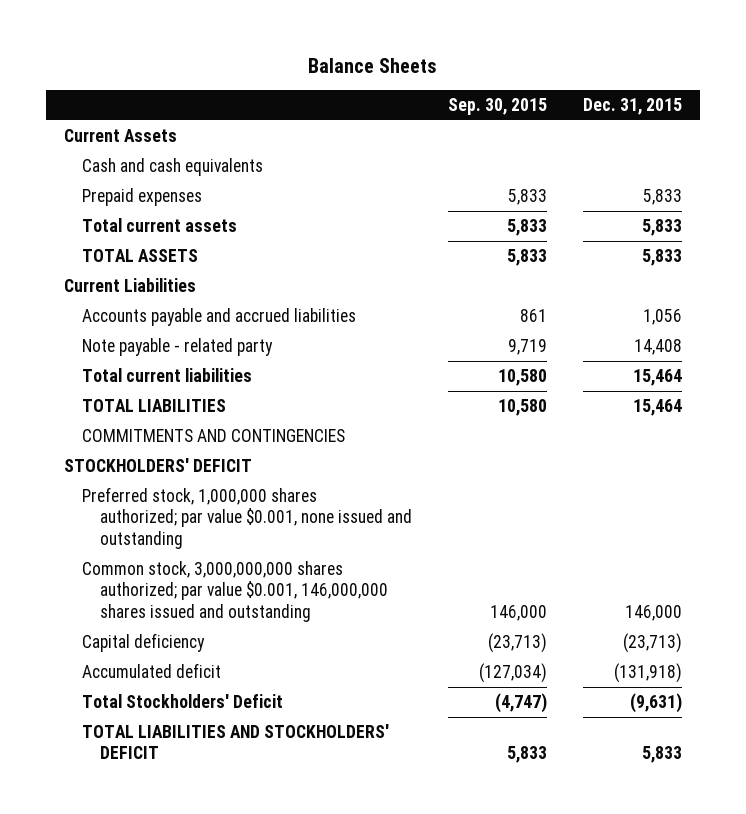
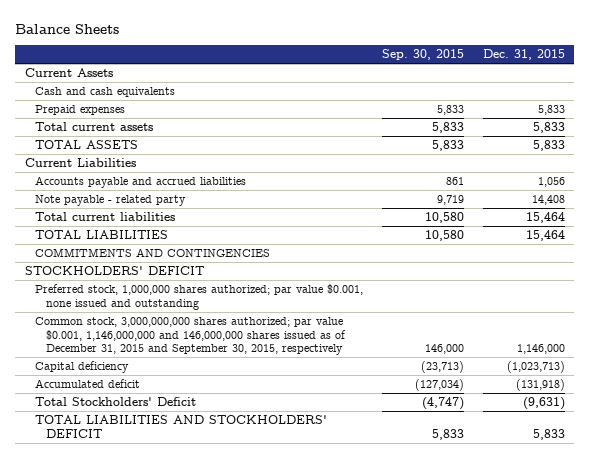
- Common stock, 3,000,000,000 shares authorized; par value $0.001, 146,000,000 shares issued and outstanding | 146,000 | 146,000
- Capital deficiency | (23,713) | (23,713)
+ Common stock, 3,000,000,000 shares authorized; par value $0.001, 1,146,000,000 and 146,000,000 shares issued as of December 31, 2015 and September 30, 2015, respectively | 146,000 | 1,146,000
+ Capital deficiency | (23,713) | (1,023,713)

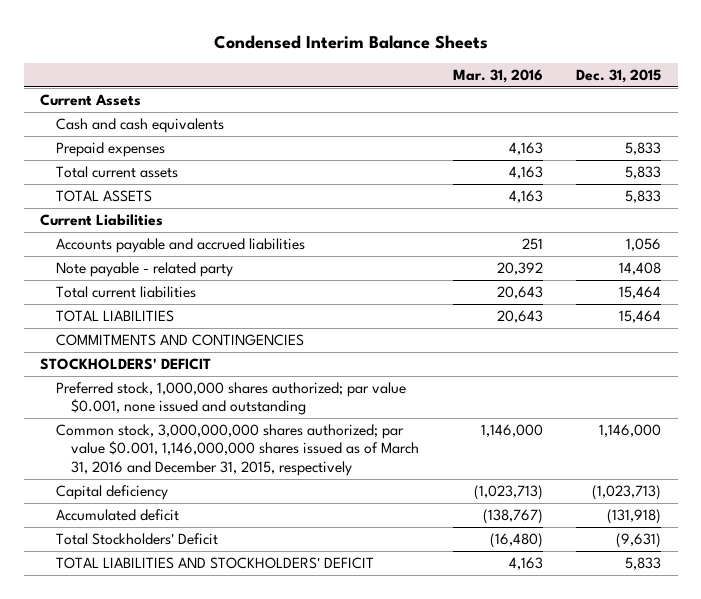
- Balance Sheets
+ Condensed Interim Balance Sheets
- | Sep. 30, 2015 | Dec. 31, 2015
+ | Mar. 31, 2016 | Dec. 31, 2015
- Common stock, 3,000,000,000 shares authorized; par value $0.001, 1,146,000,000 and 146,000,000 shares issued as of December 31, 2015 and September 30, 2015, respectively | 146,000 | 1,146,000
+ Common stock, 3,000,000,000 shares authorized; par value $0.001, 1,146,000,000 shares issued as of March 31, 2016 and December 31, 2015, respectively | 1,146,000 | 1,146,000

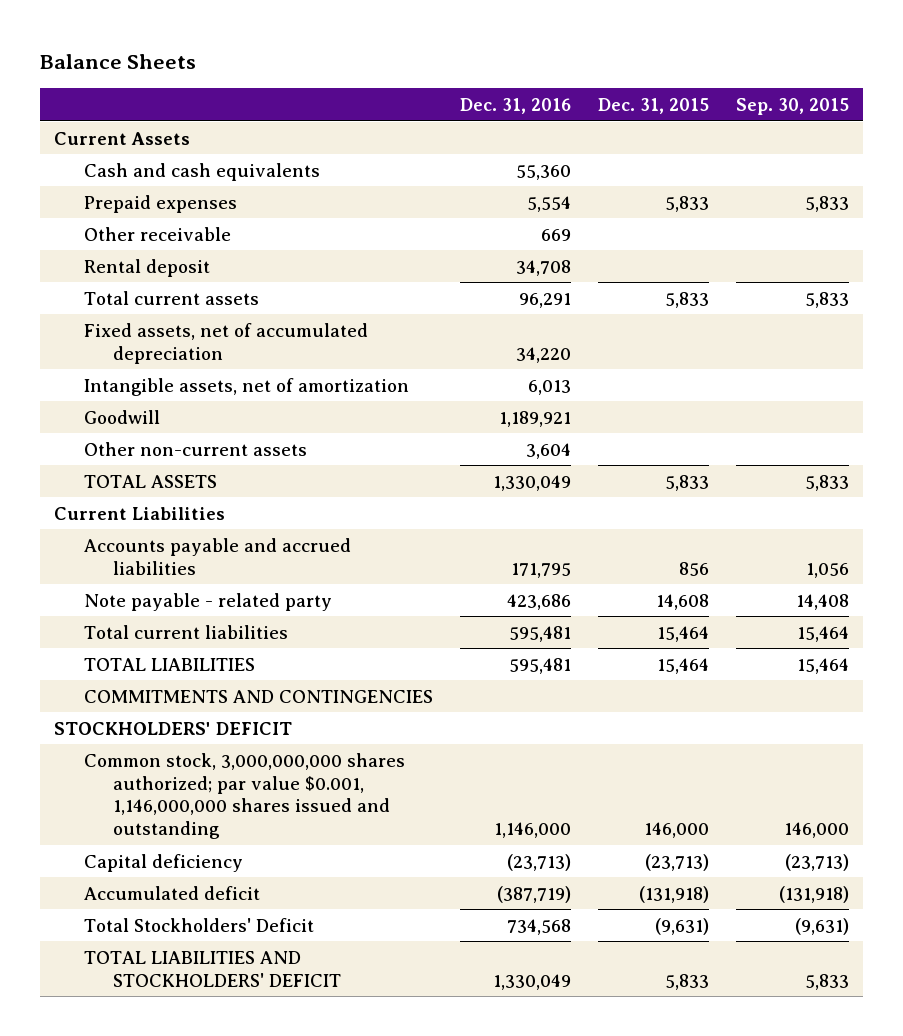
- Condensed Interim Balance Sheets
+ Balance Sheets
- | Mar. 31, 2016 | Dec. 31, 2015
+ | Dec. 31, 2016 | Dec. 31, 2015 | Sep. 30, 2015
+ Other receivable | 669 | |
+ Rental deposit | 34,708 | |
+ Fixed assets, net of accumulated depreciation | 34,220 | |
+ Intangible assets, net of amortization | 6,013 | |
+ Goodwill | 1,189,921 | |
+ Other non-current assets | 3,604 | |
- Accounts payable and accrued liabilities | 251 | 1,056
- Note payable - related party | 20,392 | 14,408
+ Accounts payable and accrued liabilities | 171,795 | 856 | 1,056
+ Note payable - related party | 423,686 | 14,608 | 14,408
- Preferred stock, 1,000,000 shares authorized; par value $0.001, none issued and outstanding
- Common stock, 3,000,000,000 shares authorized; par value $0.001, 1,146,000,000 shares issued as of March 31, 2016 and December 31, 2015, respectively | 1,146,000 | 1,146,000
- Capital deficiency | (1,023,713) | (1,023,713)
+ Common stock, 3,000,000,000 shares authorized; par value $0.001, 1,146,000,000 shares issued and outstanding | 1,146,000 | 146,000 | 146,000
+ Capital deficiency | (23,713) | (23,713) | (23,713)

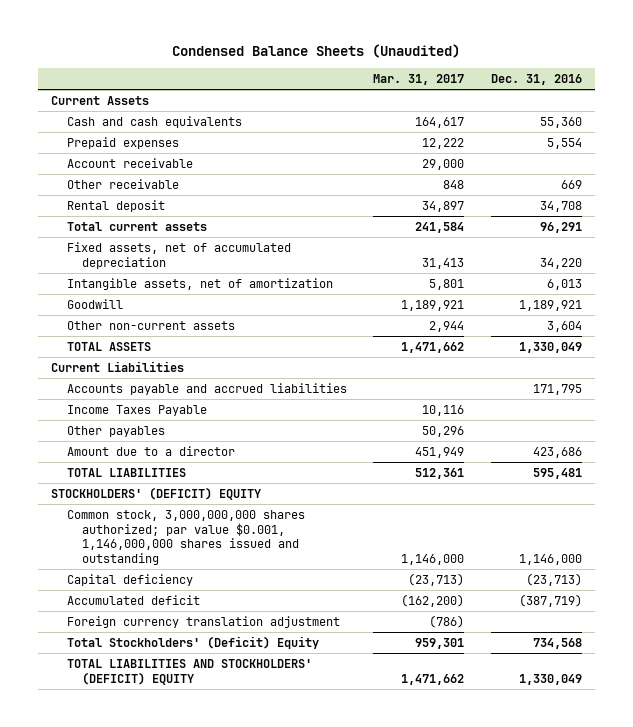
- Balance Sheets
+ Condensed Balance Sheets (Unaudited)
- | Dec. 31, 2016 | Dec. 31, 2015 | Sep. 30, 2015
+ | Mar. 31, 2017 | Dec. 31, 2016
+ Account receivable | 29,000 |
- Note payable - related party | 423,686 | 14,608 | 14,408
- Total current liabilities | 595,481 | 15,464 | 15,464
+ Income Taxes Payable | 10,116 |
+ Other payables | 50,296 |
+ Amount due to a director | 451,949 | 423,686
- COMMITMENTS AND CONTINGENCIES
- STOCKHOLDERS' DEFICIT
+ STOCKHOLDERS' (DEFICIT) EQUITY
- Total Stockholders' Deficit | 734,568 | (9,631) | (9,631)
- TOTAL LIABILITIES AND STOCKHOLDERS' DEFICIT | 1,330,049 | 5,833 | 5,833
+ Foreign currency translation adjustment | (786) |
+ Total Stockholders' (Deficit) Equity | 959,301 | 734,568
+ TOTAL LIABILITIES AND STOCKHOLDERS' (DEFICIT) EQUITY | 1,471,662 | 1,330,049

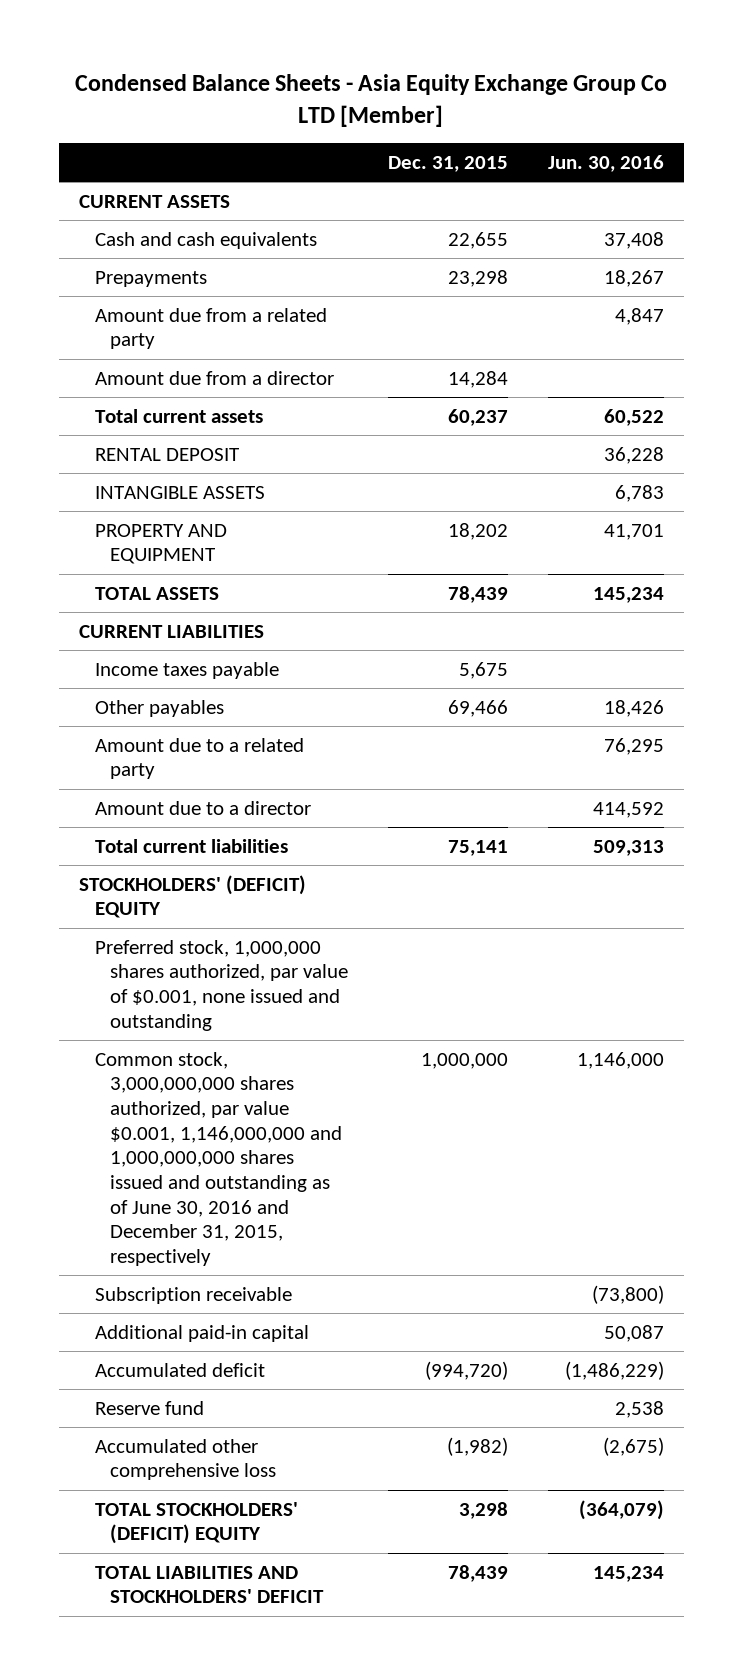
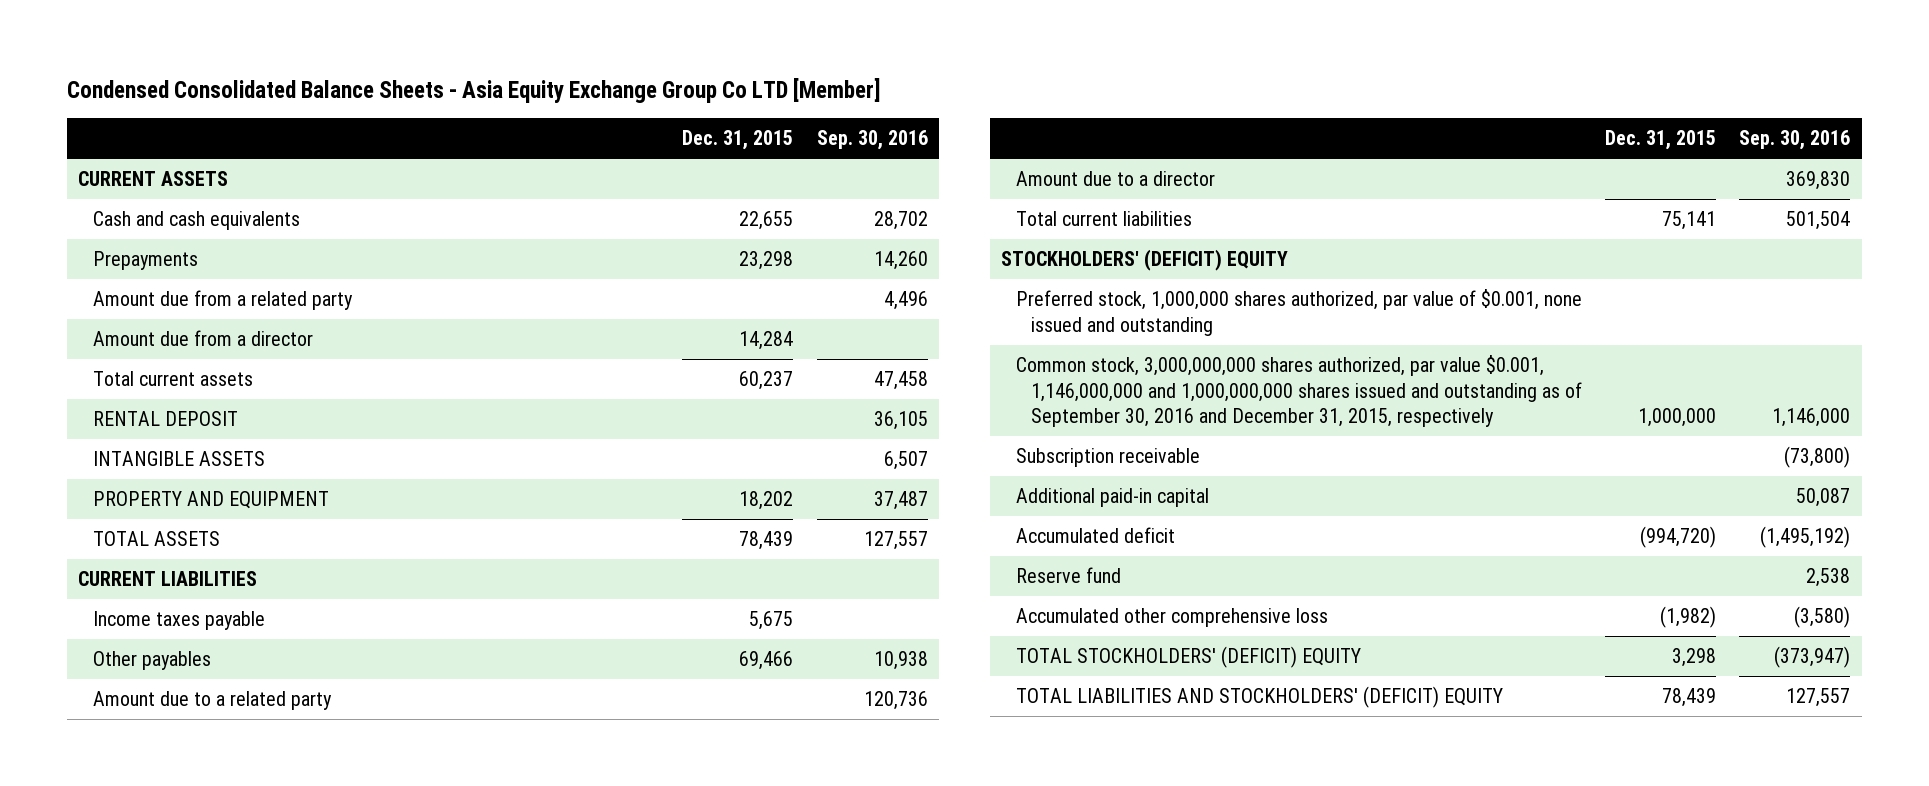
- Condensed Balance Sheets - Asia Equity Exchange Group Co LTD [Member]
+ Condensed Consolidated Balance Sheets - Asia Equity Exchange Group Co LTD [Member]
- | Dec. 31, 2015 | Jun. 30, 2016
+ | Dec. 31, 2015 | Sep. 30, 2016
- Common stock, 3,000,000,000 shares authorized, par value $0.001, 1,146,000,000 and 1,000,000,000 shares issued and outstanding as of June 30, 2016 and December 31, 2015, respectively | 1,000,000 | 1,146,000
+ Common stock, 3,000,000,000 shares authorized, par value $0.001, 1,146,000,000 and 1,000,000,000 shares issued and outstanding as of September 30, 2016 and December 31, 2015, respectively | 1,000,000 | 1,146,000
- TOTAL LIABILITIES AND STOCKHOLDERS' DEFICIT | 78,439 | 145,234
+ TOTAL LIABILITIES AND STOCKHOLDERS' (DEFICIT) EQUITY | 78,439 | 127,557

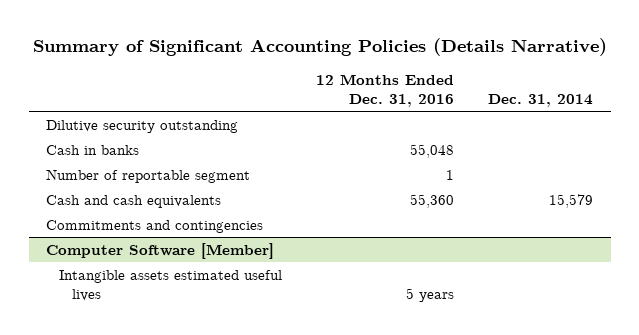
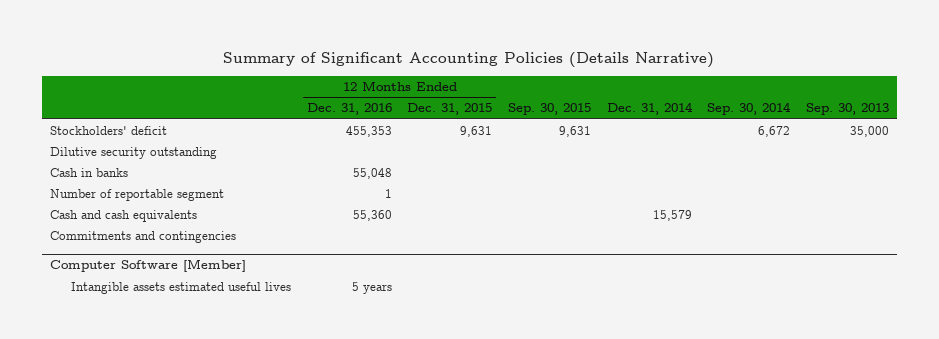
- | 12 Months Ended Dec. 31, 2016 | Dec. 31, 2014
+ | 12 Months Ended Dec. 31, 2016 | 12 Months Ended Dec. 31, 2015 | Sep. 30, 2015 | Dec. 31, 2014 | Sep. 30, 2014 | Sep. 30, 2013
+ Stockholders' deficit | 455,353 | 9,631 | 9,631 | | 6,672 | 35,000

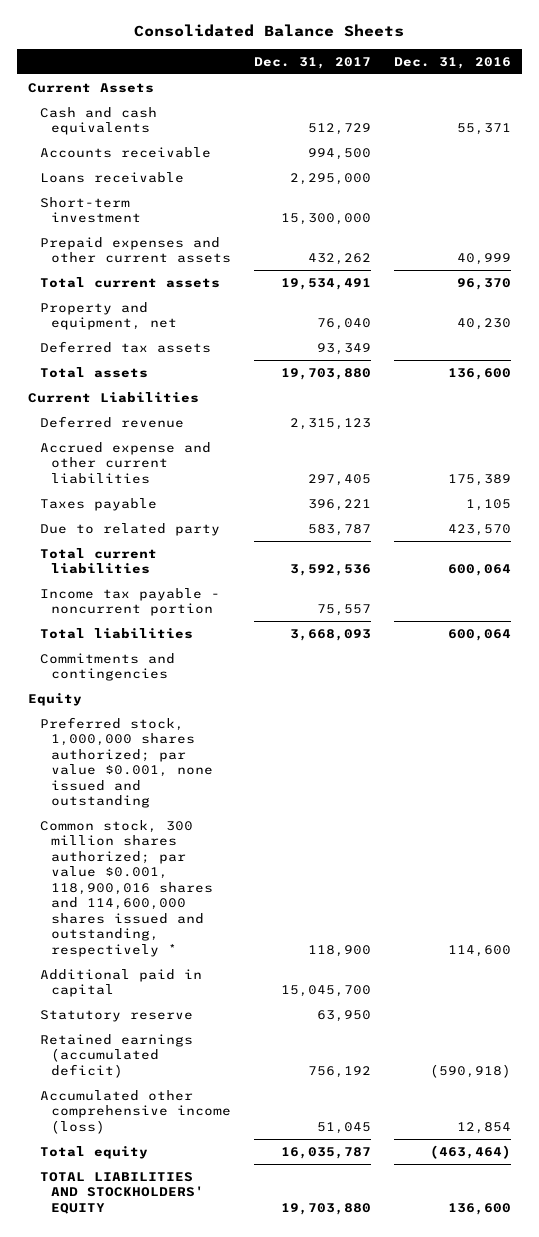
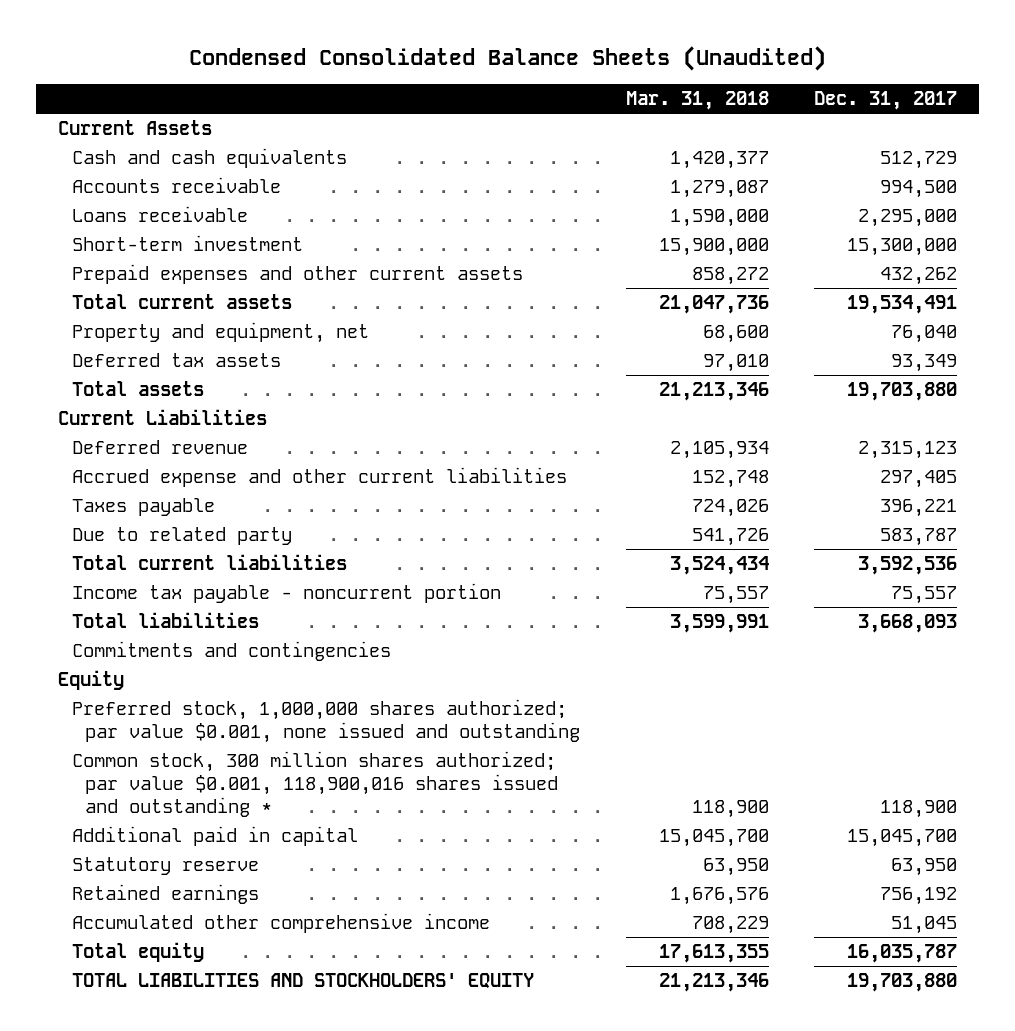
- Consolidated Balance Sheets
+ Condensed Consolidated Balance Sheets (Unaudited)
- | Dec. 31, 2017 | Dec. 31, 2016
+ | Mar. 31, 2018 | Dec. 31, 2017
- Common stock, 300 million shares authorized; par value $0.001, 118,900,016 shares and 114,600,000 shares issued and outstanding, respectively * | 118,900 | 114,600
+ Common stock, 300 million shares authorized; par value $0.001, 118,900,016 shares issued and outstanding * | 118,900 | 118,900
- Retained earnings (accumulated deficit) | 756,192 | (590,918)
- Accumulated other comprehensive income (loss) | 51,045 | 12,854
+ Retained earnings | 1,676,576 | 756,192
+ Accumulated other comprehensive income | 708,229 | 51,045

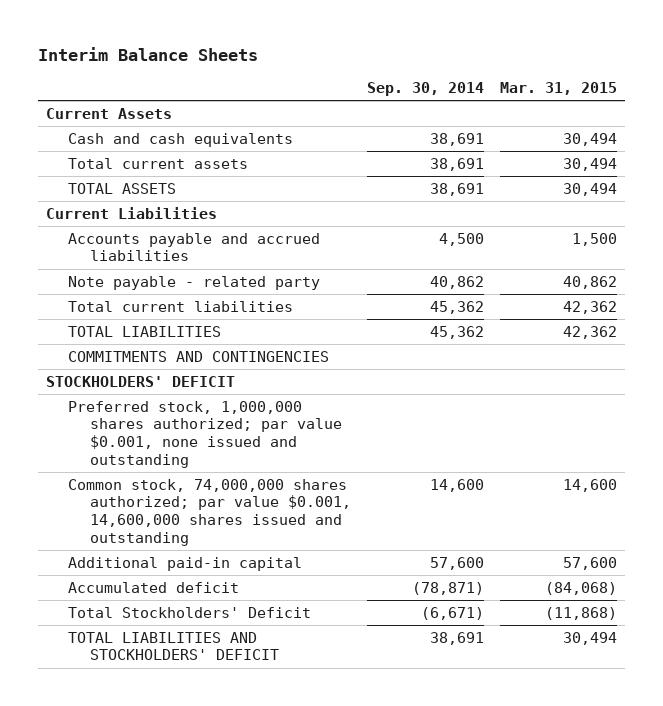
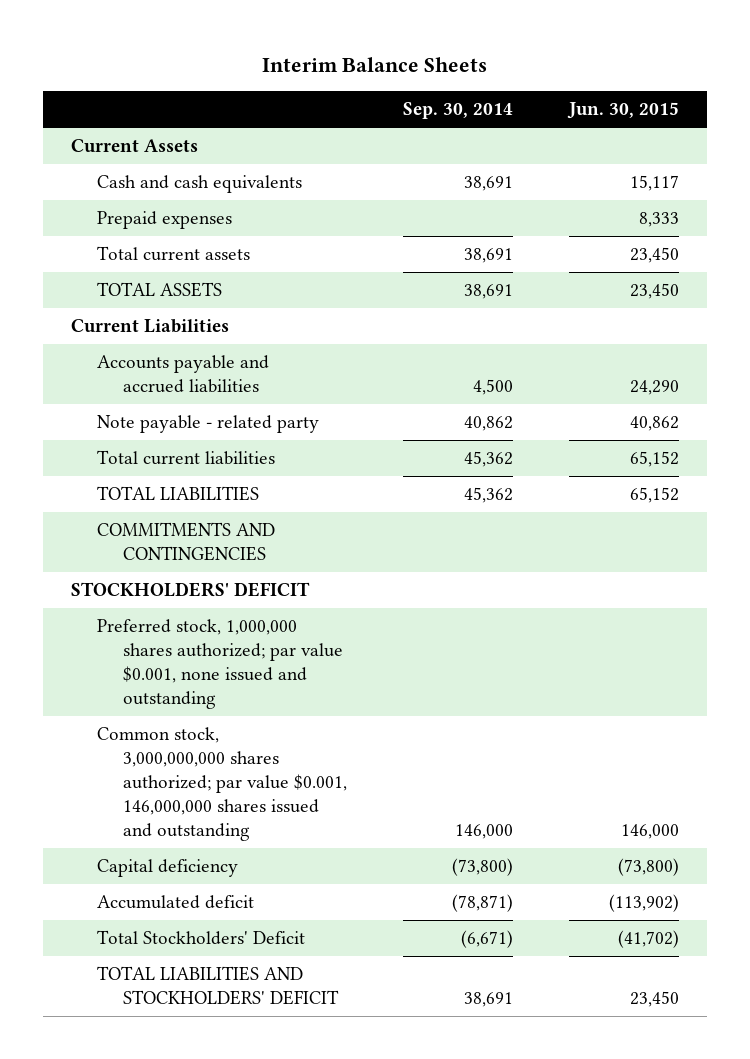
- | Sep. 30, 2014 | Mar. 31, 2015
+ | Sep. 30, 2014 | Jun. 30, 2015
+ Prepaid expenses | | 8,333
- Common stock, 74,000,000 shares authorized; par value $0.001, 14,600,000 shares issued and outstanding | 14,600 | 14,600
- Additional paid-in capital | 57,600 | 57,600
+ Common stock, 3,000,000,000 shares authorized; par value $0.001, 146,000,000 shares issued and outstanding | 146,000 | 146,000
+ Capital deficiency | (73,800) | (73,800)

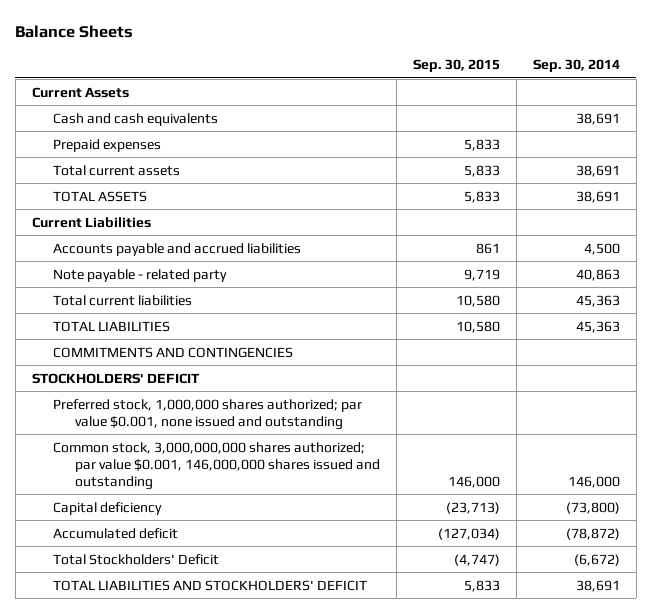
- Interim Balance Sheets
+ Balance Sheets
- | Sep. 30, 2014 | Jun. 30, 2015
+ | Sep. 30, 2015 | Sep. 30, 2014
- Note payable - related party | 40,862 | 40,862
- Total current liabilities | 45,362 | 65,152
- TOTAL LIABILITIES | 45,362 | 65,152
+ Note payable - related party | 9,719 | 40,863
+ Total current liabilities | 10,580 | 45,363
+ TOTAL LIABILITIES | 10,580 | 45,363
- Accumulated deficit | (78,871) | (113,902)
- Total Stockholders' Deficit | (6,671) | (41,702)
+ Accumulated deficit | (127,034) | (78,872)
+ Total Stockholders' Deficit | (4,747) | (6,672)

